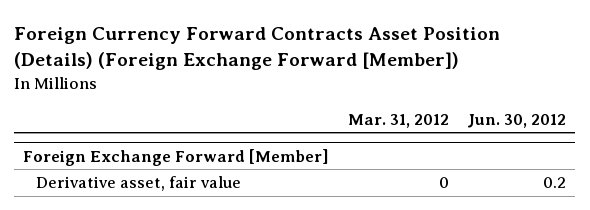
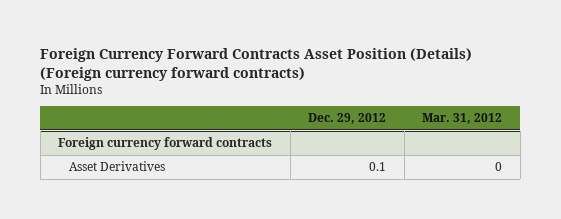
- Foreign Currency Forward Contracts Asset Position (Details) (Foreign Exchange Forward [Member])
+ Foreign Currency Forward Contracts Asset Position (Details) (Foreign currency forward contracts)
- | Mar. 31, 2012 | Jun. 30, 2012
+ | Dec. 29, 2012 | Mar. 31, 2012
- Foreign Exchange Forward [Member]
- Derivative asset, fair value | 0 | 0.2
+ Foreign currency forward contracts
+ Asset Derivatives | 0.1 | 0

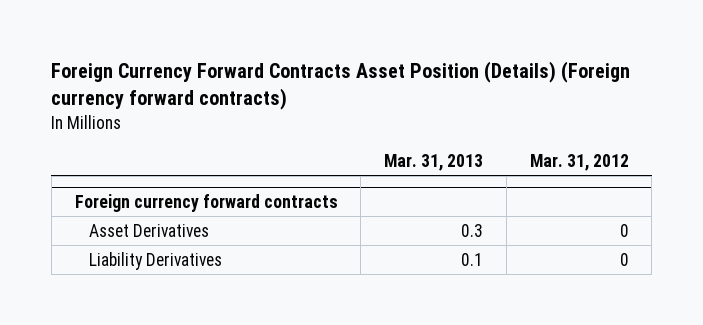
- | Dec. 29, 2012 | Mar. 31, 2012
+ | Mar. 31, 2013 | Mar. 31, 2012
@ Foreign currency forward contracts
+ Liability Derivatives | 0.1 | 0

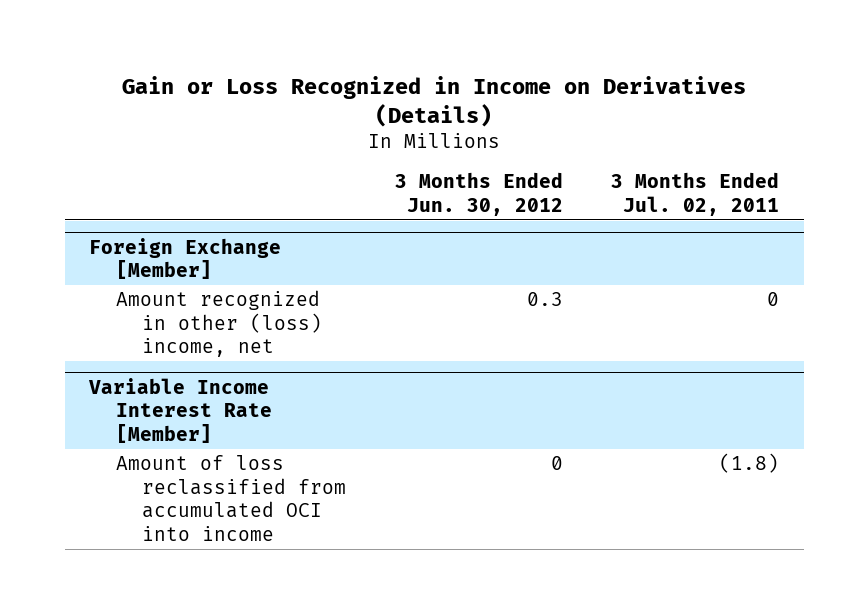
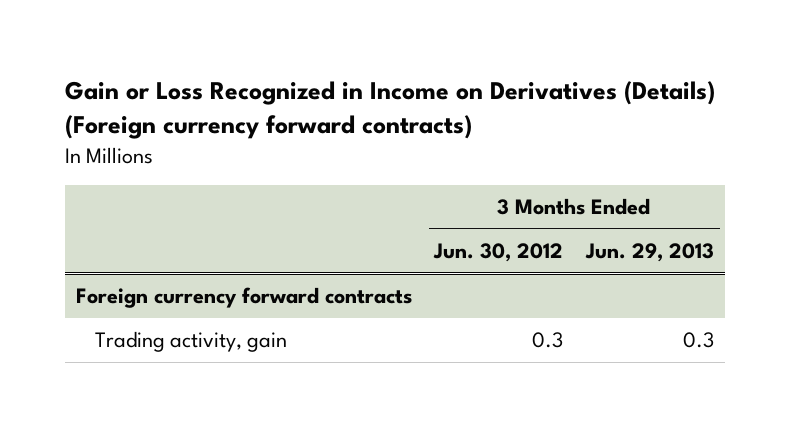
- Gain or Loss Recognized in Income on Derivatives (Details)
+ Gain or Loss Recognized in Income on Derivatives (Details) (Foreign currency forward contracts)
- | 3 Months Ended Jun. 30, 2012 | 3 Months Ended Jul. 02, 2011
+ | 3 Months Ended Jun. 30, 2012 | 3 Months Ended Jun. 29, 2013
- Foreign Exchange [Member]
- Amount recognized in other (loss) income, net | 0.3 | 0
- Variable Income Interest Rate [Member]
- Amount of loss reclassified from accumulated OCI into income | 0 | (1.8)
+ Foreign currency forward contracts
+ Trading activity, gain | 0.3 | 0.3

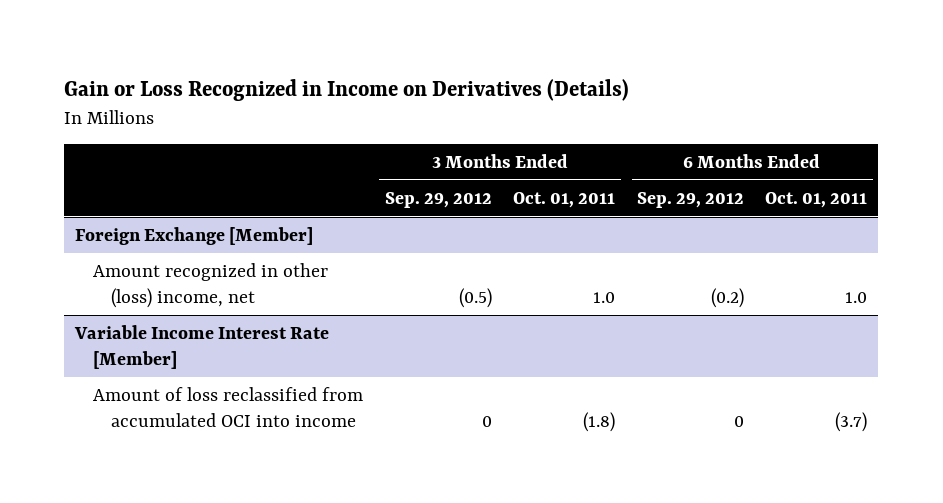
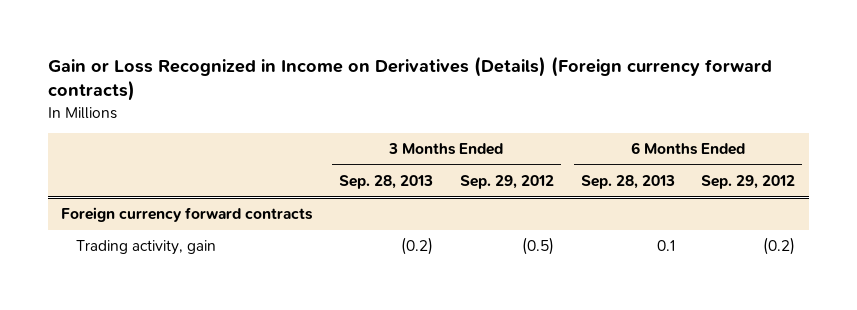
- Gain or Loss Recognized in Income on Derivatives (Details)
+ Gain or Loss Recognized in Income on Derivatives (Details) (Foreign currency forward contracts)
- | 3 Months Ended Sep. 29, 2012 | 3 Months Ended Oct. 01, 2011 | 6 Months Ended Sep. 29, 2012 | 6 Months Ended Oct. 01, 2011
+ | 3 Months Ended Sep. 28, 2013 | 3 Months Ended Sep. 29, 2012 | 6 Months Ended Sep. 28, 2013 | 6 Months Ended Sep. 29, 2012
- Foreign Exchange [Member]
- Amount recognized in other (loss) income, net | (0.5) | 1.0 | (0.2) | 1.0
- Variable Income Interest Rate [Member]
- Amount of loss reclassified from accumulated OCI into income | 0 | (1.8) | 0 | (3.7)
+ Foreign currency forward contracts
+ Trading activity, gain | (0.2) | (0.5) | 0.1 | (0.2)

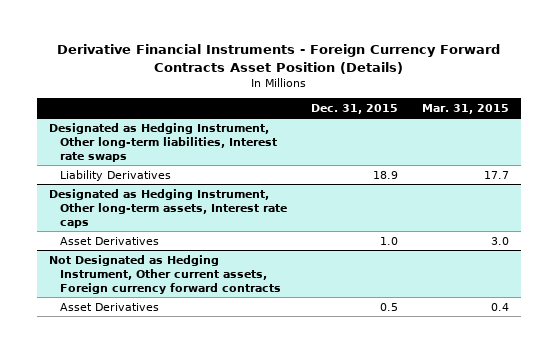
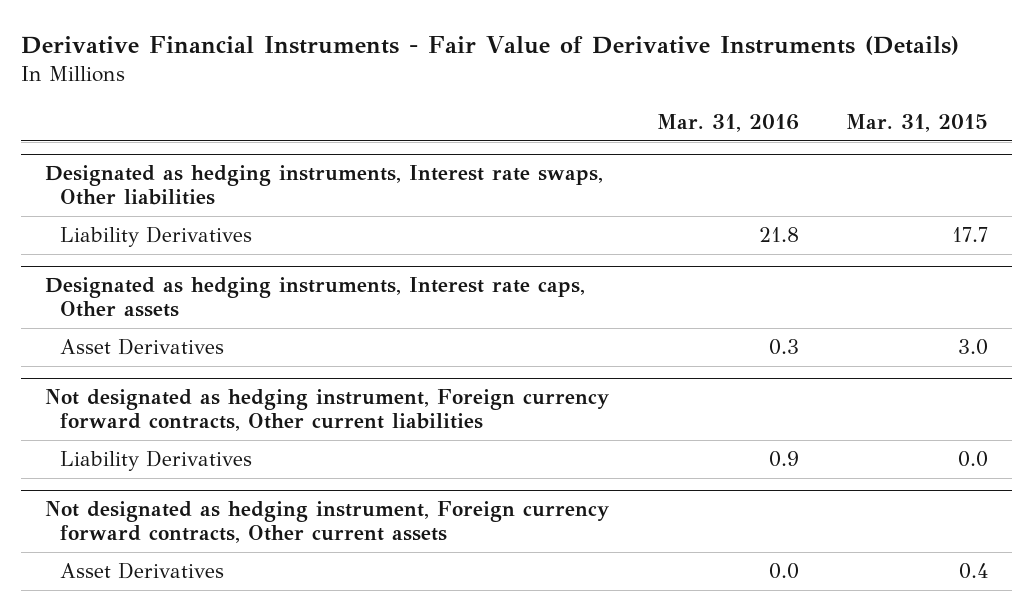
- Derivative Financial Instruments - Foreign Currency Forward Contracts Asset Position (Details)
+ Derivative Financial Instruments - Fair Value of Derivative Instruments (Details)
- | Dec. 31, 2015 | Mar. 31, 2015
+ | Mar. 31, 2016 | Mar. 31, 2015
- Designated as Hedging Instrument, Other long-term liabilities, Interest rate swaps
+ Designated as hedging instruments, Interest rate swaps, Other liabilities
- Designated as Hedging Instrument, Other long-term assets, Interest rate caps
+ Designated as hedging instruments, Interest rate caps, Other assets
- Not Designated as Hedging Instrument, Other current assets, Foreign currency forward contracts
+ Not designated as hedging instrument, Foreign currency forward contracts, Other current liabilities
+ Liability Derivatives | 0.9 | 0.0
+ Not designated as hedging instrument, Foreign currency forward contracts, Other current assets

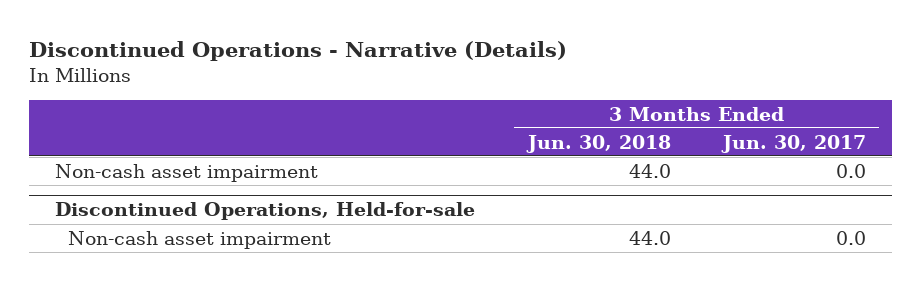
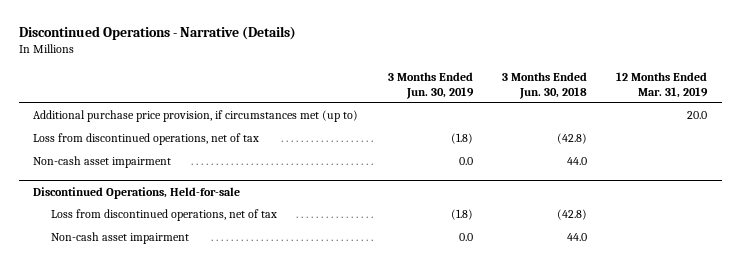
- | 3 Months Ended Jun. 30, 2018 | 3 Months Ended Jun. 30, 2017
+ | 3 Months Ended Jun. 30, 2019 | 3 Months Ended Jun. 30, 2018 | 12 Months Ended Mar. 31, 2019
+ Additional purchase price provision, if circumstances met (up to) | | | 20.0
+ Loss from discontinued operations, net of tax | (1.8) | (42.8) |
@ Discontinued Operations, Held-for-sale
+ Loss from discontinued operations, net of tax | (1.8) | (42.8) |

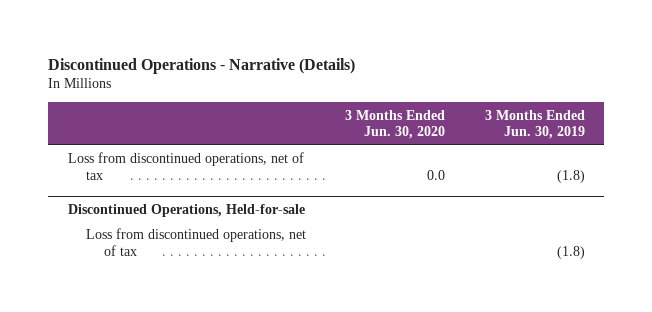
- | 3 Months Ended Jun. 30, 2019 | 3 Months Ended Jun. 30, 2018 | 12 Months Ended Mar. 31, 2019
+ | 3 Months Ended Jun. 30, 2020 | 3 Months Ended Jun. 30, 2019
- Additional purchase price provision, if circumstances met (up to) | | | 20.0
- Non-cash asset impairment | 0.0 | 44.0 |
@ Discontinued Operations, Held-for-sale
- Non-cash asset impairment | 0.0 | 44.0 |

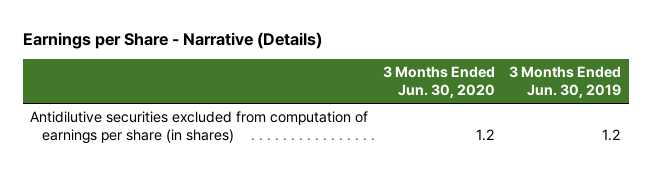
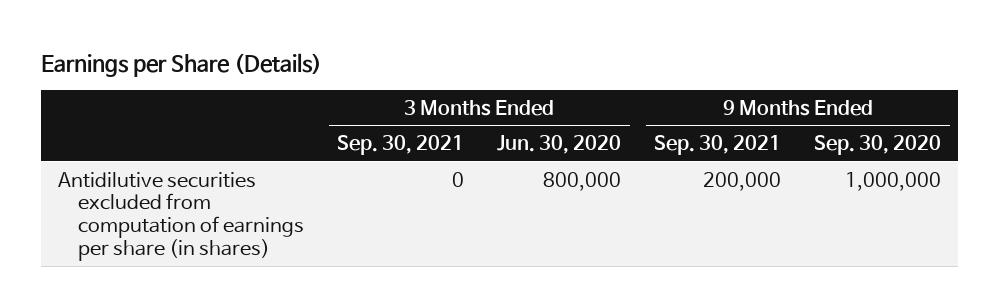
- Earnings per Share - Narrative (Details)
+ Earnings per Share (Details)
- | 3 Months Ended Jun. 30, 2020 | 3 Months Ended Jun. 30, 2019
+ | 3 Months Ended Sep. 30, 2021 | 3 Months Ended Jun. 30, 2020 | 9 Months Ended Sep. 30, 2021 | 9 Months Ended Sep. 30, 2020
- Antidilutive securities excluded from computation of earnings per share (in shares) | 1.2 | 1.2
+ Antidilutive securities excluded from computation of earnings per share (in shares) | 0 | 800,000 | 200,000 | 1,000,000

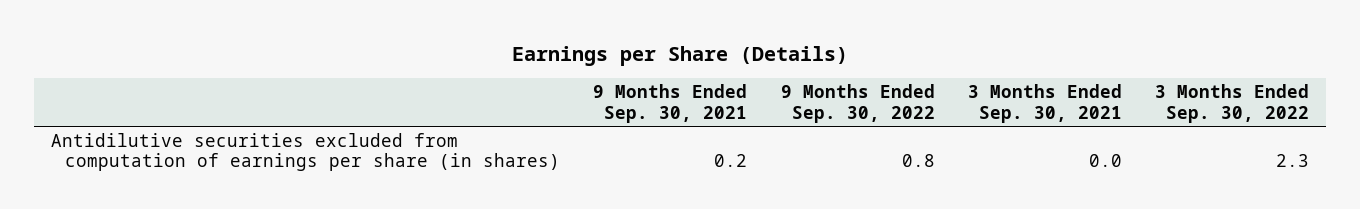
- | 3 Months Ended Sep. 30, 2021 | 3 Months Ended Jun. 30, 2020 | 9 Months Ended Sep. 30, 2021 | 9 Months Ended Sep. 30, 2020
+ | 9 Months Ended Sep. 30, 2021 | 9 Months Ended Sep. 30, 2022 | 3 Months Ended Sep. 30, 2021 | 3 Months Ended Sep. 30, 2022
- Antidilutive securities excluded from computation of earnings per share (in shares) | 0 | 800,000 | 200,000 | 1,000,000
+ Antidilutive securities excluded from computation of earnings per share (in shares) | 0.2 | 0.8 | 0.0 | 2.3

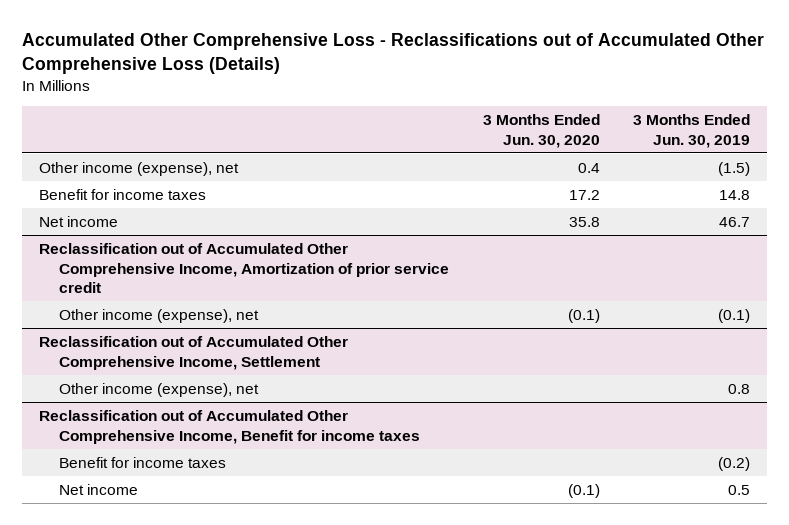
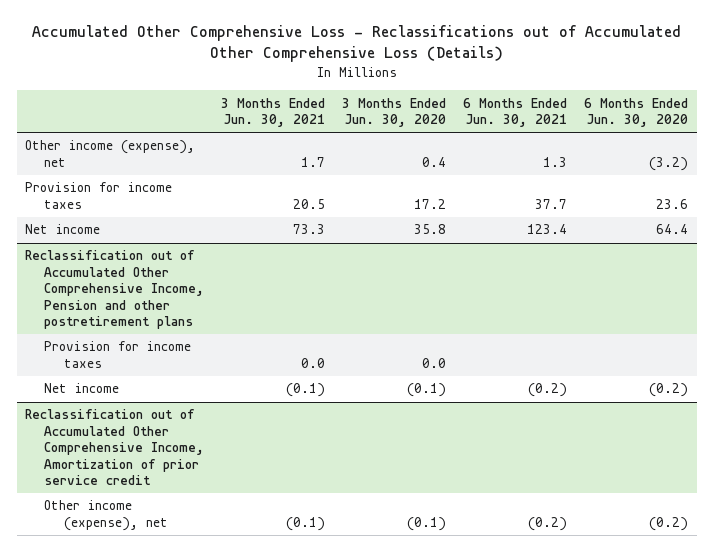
- | 3 Months Ended Jun. 30, 2020 | 3 Months Ended Jun. 30, 2019
+ | 3 Months Ended Jun. 30, 2021 | 3 Months Ended Jun. 30, 2020 | 6 Months Ended Jun. 30, 2021 | 6 Months Ended Jun. 30, 2020
- Benefit for income taxes | 17.2 | 14.8
+ Provision for income taxes | 20.5 | 17.2 | 37.7 | 23.6
+ Reclassification out of Accumulated Other Comprehensive Income, Pension and other postretirement plans
+ Provision for income taxes | 0.0 | 0.0 | |
+ Net income | (0.1) | (0.1) | (0.2) | (0.2)
- Reclassification out of Accumulated Other Comprehensive Income, Settlement
- Other income (expense), net | | 0.8
- Reclassification out of Accumulated Other Comprehensive Income, Benefit for income taxes
- Benefit for income taxes | | (0.2)
- Net income | (0.1) | 0.5

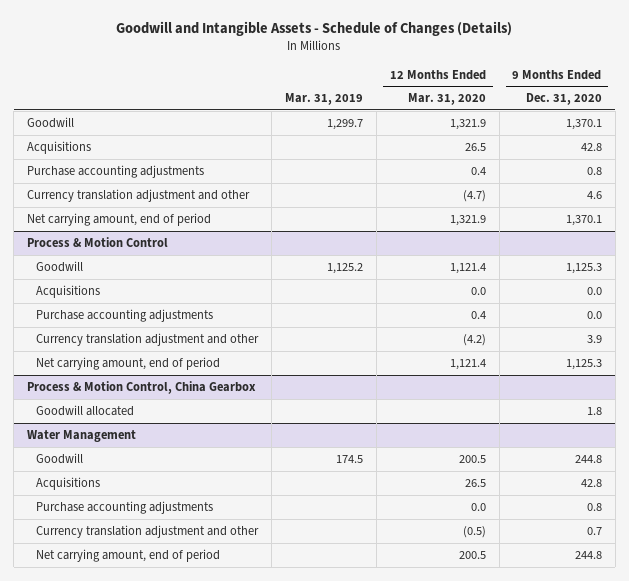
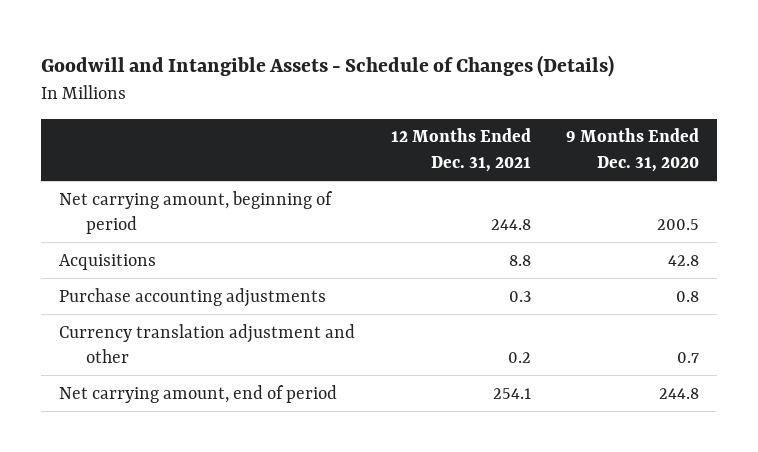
- | Mar. 31, 2019 | 12 Months Ended Mar. 31, 2020 | 9 Months Ended Dec. 31, 2020
+ | 12 Months Ended Dec. 31, 2021 | 9 Months Ended Dec. 31, 2020
- Goodwill | 1,299.7 | 1,321.9 | 1,370.1
- Acquisitions | | 26.5 | 42.8
- Purchase accounting adjustments | | 0.4 | 0.8
- Currency translation adjustment and other | | (4.7) | 4.6
- Net carrying amount, end of period | | 1,321.9 | 1,370.1
- Process & Motion Control
- Goodwill | 1,125.2 | 1,121.4 | 1,125.3
- Acquisitions | | 0.0 | 0.0
- Purchase accounting adjustments | | 0.4 | 0.0
- Currency translation adjustment and other | | (4.2) | 3.9
- Net carrying amount, end of period | | 1,121.4 | 1,125.3
- Process & Motion Control, China Gearbox
- Goodwill allocated | | | 1.8
- Water Management
- Goodwill | 174.5 | 200.5 | 244.8
+ Net carrying amount, beginning of period | 244.8 | 200.5

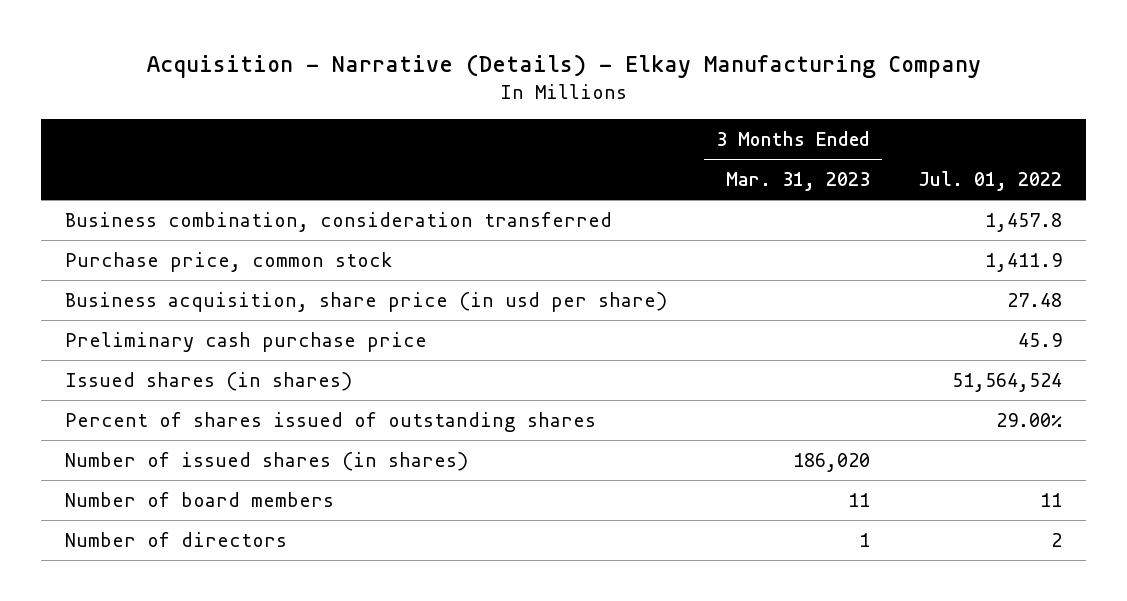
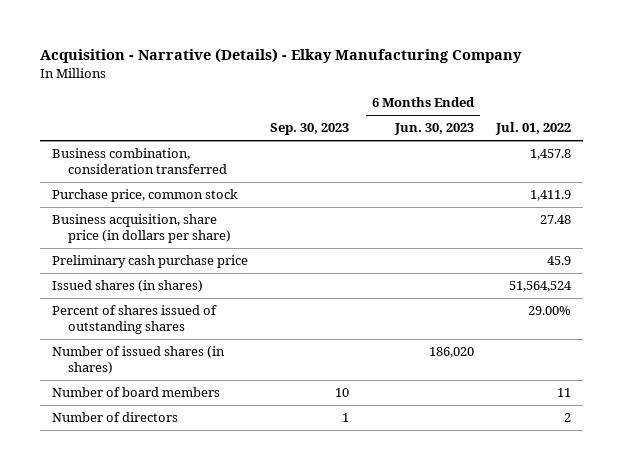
- | 3 Months Ended Mar. 31, 2023 | Jul. 01, 2022
+ | Sep. 30, 2023 | 6 Months Ended Jun. 30, 2023 | Jul. 01, 2022
- Business acquisition, share price (in usd per share) | | 27.48
+ Business acquisition, share price (in dollars per share) | | | 27.48

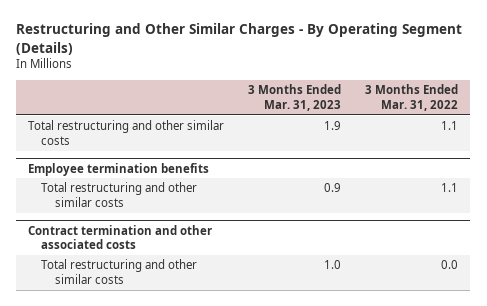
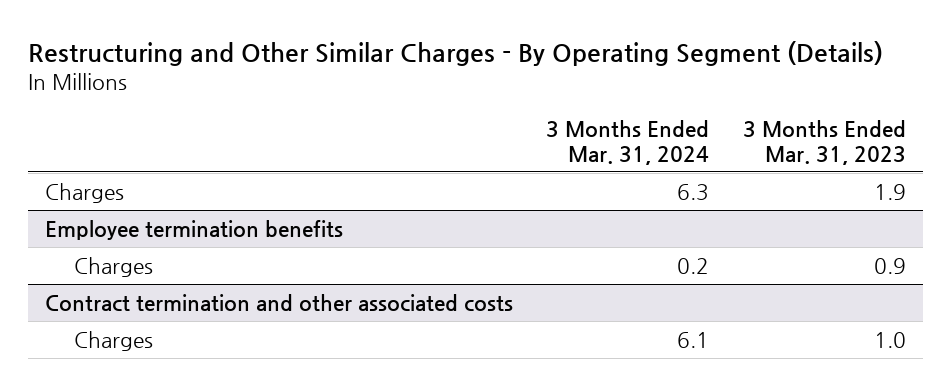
- | 3 Months Ended Mar. 31, 2023 | 3 Months Ended Mar. 31, 2022
+ | 3 Months Ended Mar. 31, 2024 | 3 Months Ended Mar. 31, 2023
- Total restructuring and other similar costs | 1.9 | 1.1
+ Charges | 6.3 | 1.9
@ Employee termination benefits
- Total restructuring and other similar costs | 0.9 | 1.1
+ Charges | 0.2 | 0.9
@ Contract termination and other associated costs
- Total restructuring and other similar costs | 1.0 | 0.0
+ Charges | 6.1 | 1.0

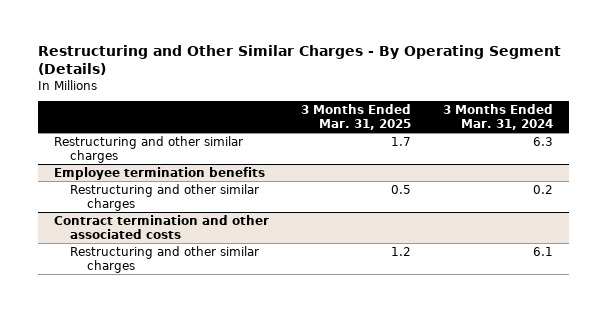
- | 3 Months Ended Mar. 31, 2024 | 3 Months Ended Mar. 31, 2023
+ | 3 Months Ended Mar. 31, 2025 | 3 Months Ended Mar. 31, 2024
- Charges | 6.3 | 1.9
+ Restructuring and other similar charges | 1.7 | 6.3
@ Employee termination benefits
- Charges | 0.2 | 0.9
+ Restructuring and other similar charges | 0.5 | 0.2
@ Contract termination and other associated costs
- Charges | 6.1 | 1.0
+ Restructuring and other similar charges | 1.2 | 6.1

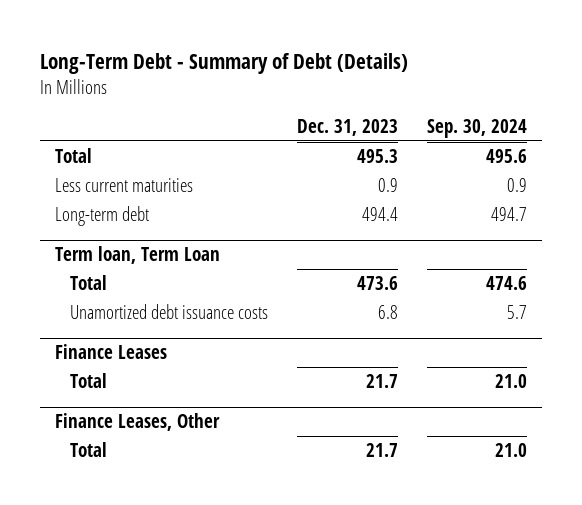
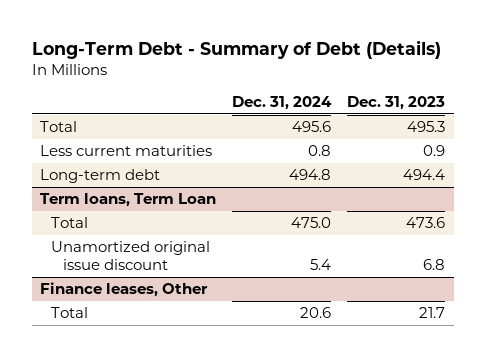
- | Dec. 31, 2023 | Sep. 30, 2024
+ | Dec. 31, 2024 | Dec. 31, 2023
- Term loan, Term Loan
+ Term loans, Term Loan
- Unamortized debt issuance costs | 6.8 | 5.7
- Finance Leases
- Total | 21.7 | 21.0
- Finance Leases, Other
+ Unamortized original issue discount | 5.4 | 6.8
+ Finance leases, Other

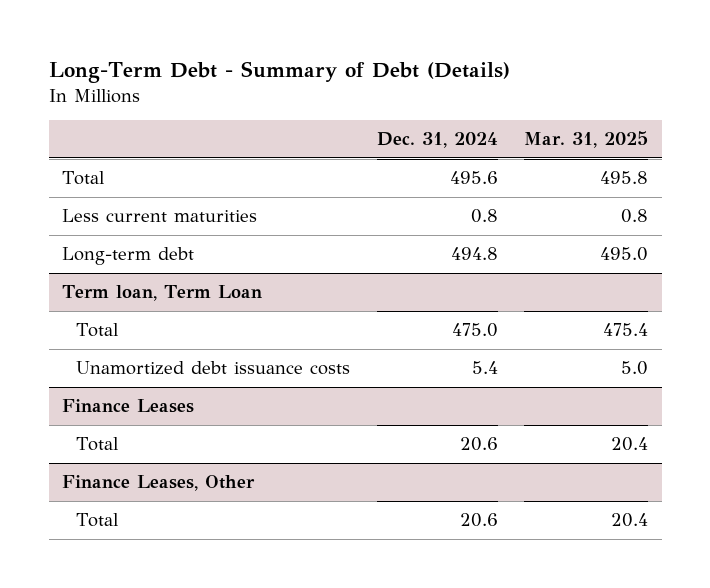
- | Dec. 31, 2024 | Dec. 31, 2023
+ | Dec. 31, 2024 | Mar. 31, 2025
- Term loans, Term Loan
+ Term loan, Term Loan
- Unamortized original issue discount | 5.4 | 6.8
- Finance leases, Other
+ Unamortized debt issuance costs | 5.4 | 5.0
+ Finance Leases
+ Finance Leases, Other
+ Total | 20.6 | 20.4

